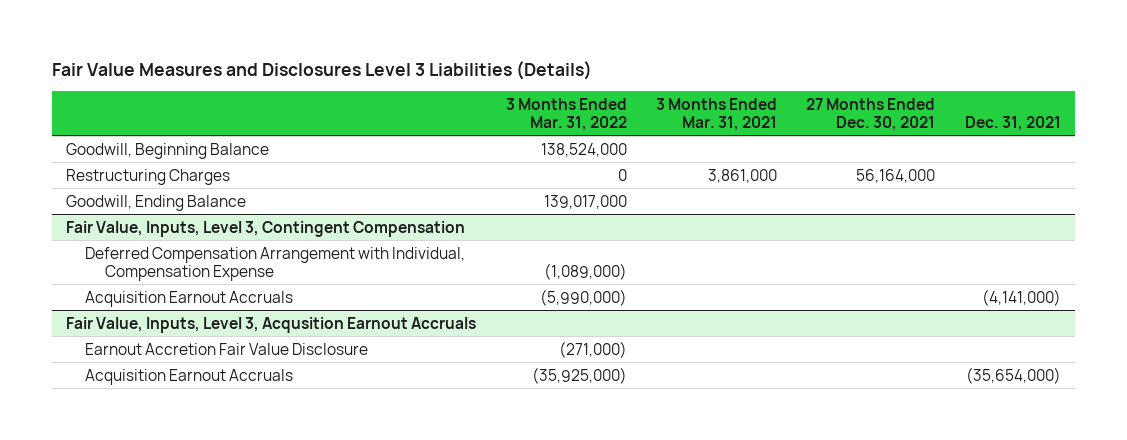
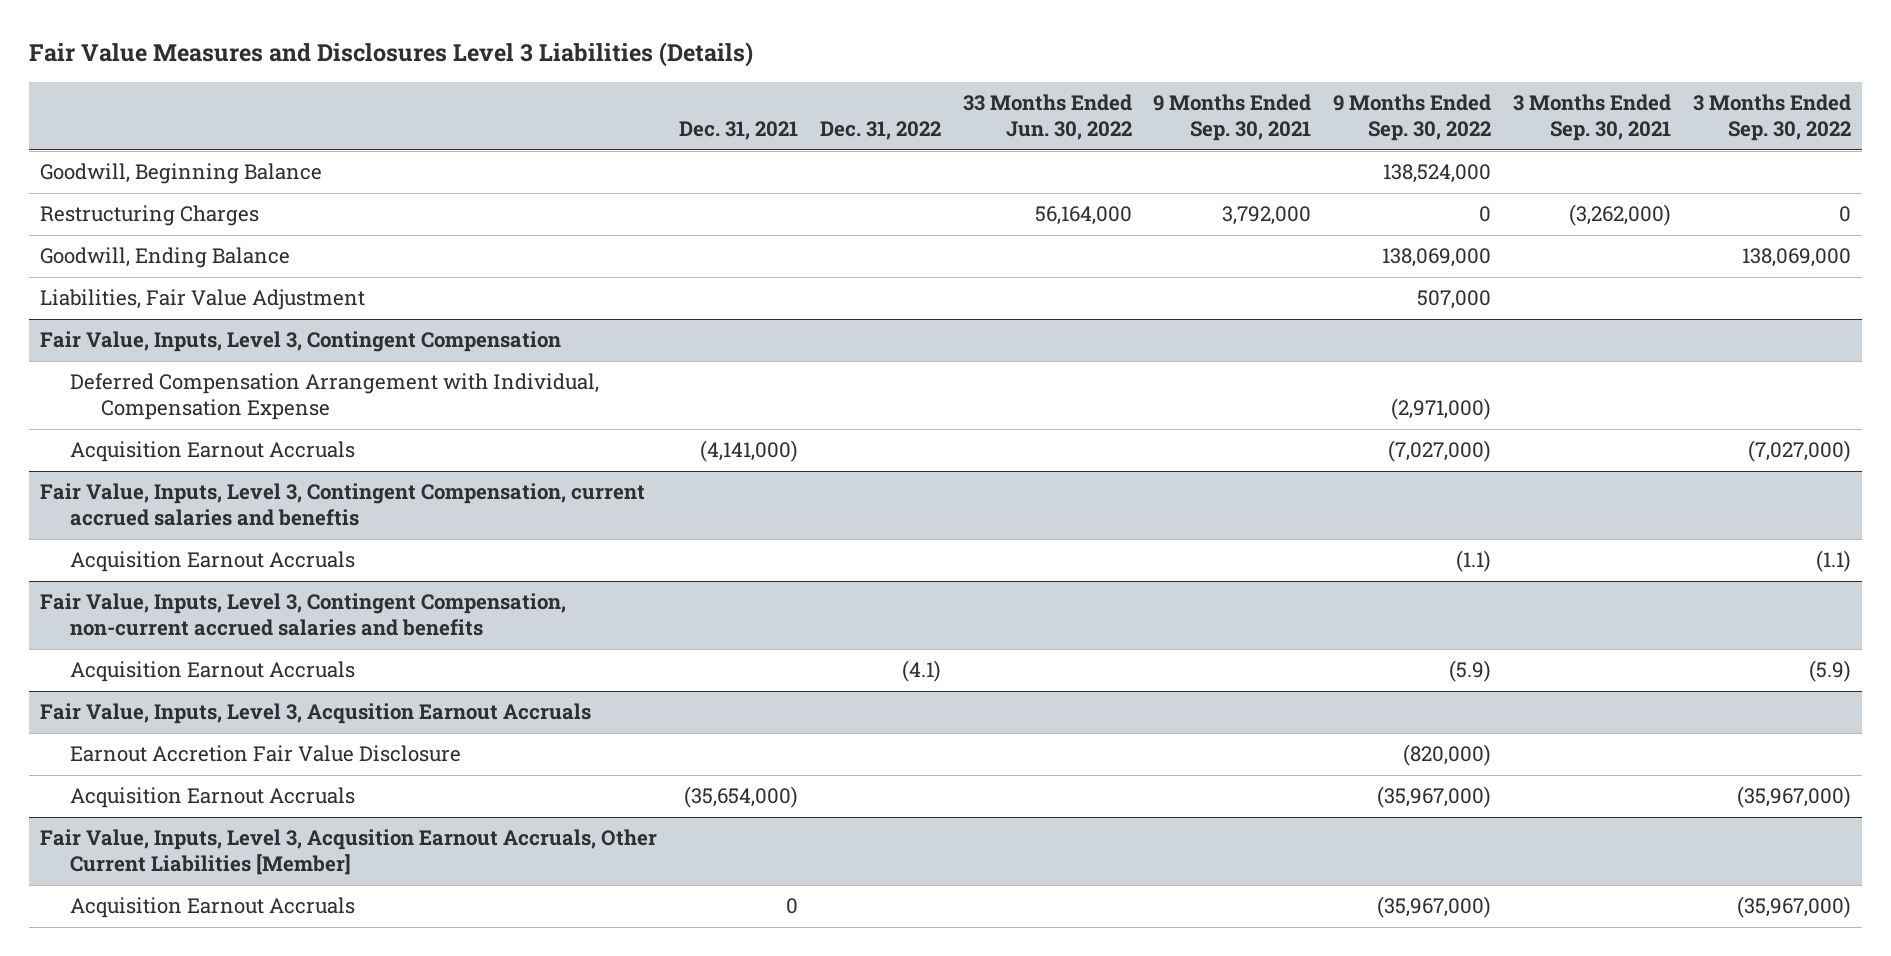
- | 3 Months Ended Mar. 31, 2022 | 3 Months Ended Mar. 31, 2021 | 27 Months Ended Dec. 30, 2021 | Dec. 31, 2021
+ | Dec. 31, 2021 | Dec. 31, 2022 | 33 Months Ended Jun. 30, 2022 | 9 Months Ended Sep. 30, 2021 | 9 Months Ended Sep. 30, 2022 | 3 Months Ended Sep. 30, 2021 | 3 Months Ended Sep. 30, 2022
+ Liabilities, Fair Value Adjustment | | | | | 507,000 | |
+ Fair Value, Inputs, Level 3, Contingent Compensation, current accrued salaries and beneftis
+ Acquisition Earnout Accruals | | | | | (1.1) | | (1.1)
+ Fair Value, Inputs, Level 3, Contingent Compensation, non-current accrued salaries and benefits
+ Acquisition Earnout Accruals | | (4.1) | | | (5.9) | | (5.9)
+ Fair Value, Inputs, Level 3, Acqusition Earnout Accruals, Other Current Liabilities [Member]
+ Acquisition Earnout Accruals | 0 | | | | (35,967,000) | | (35,967,000)

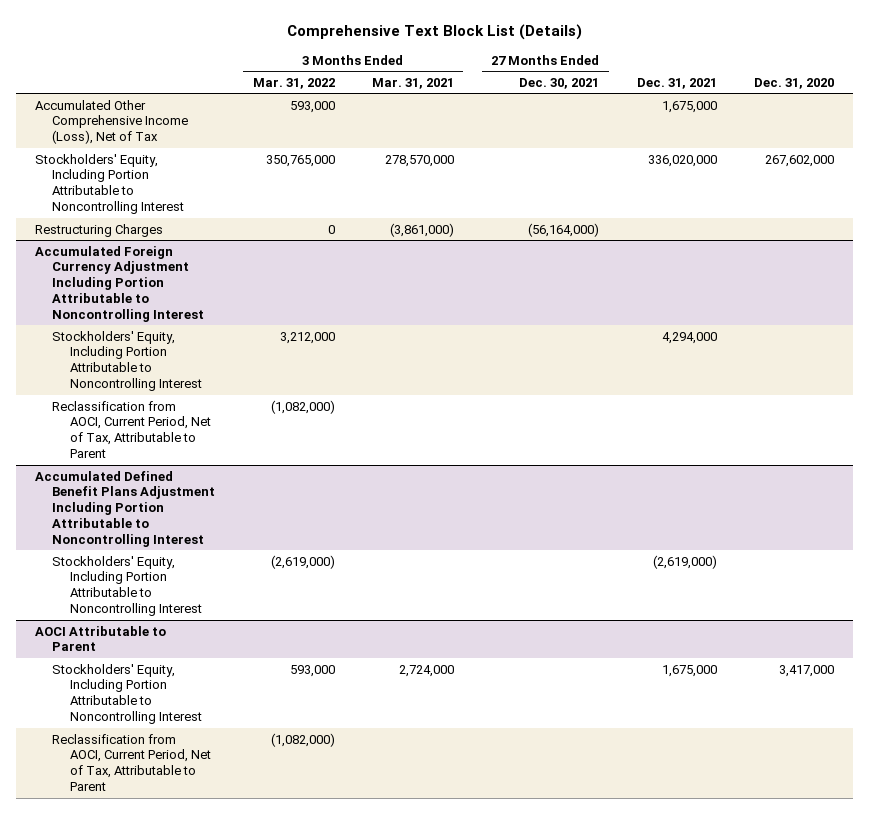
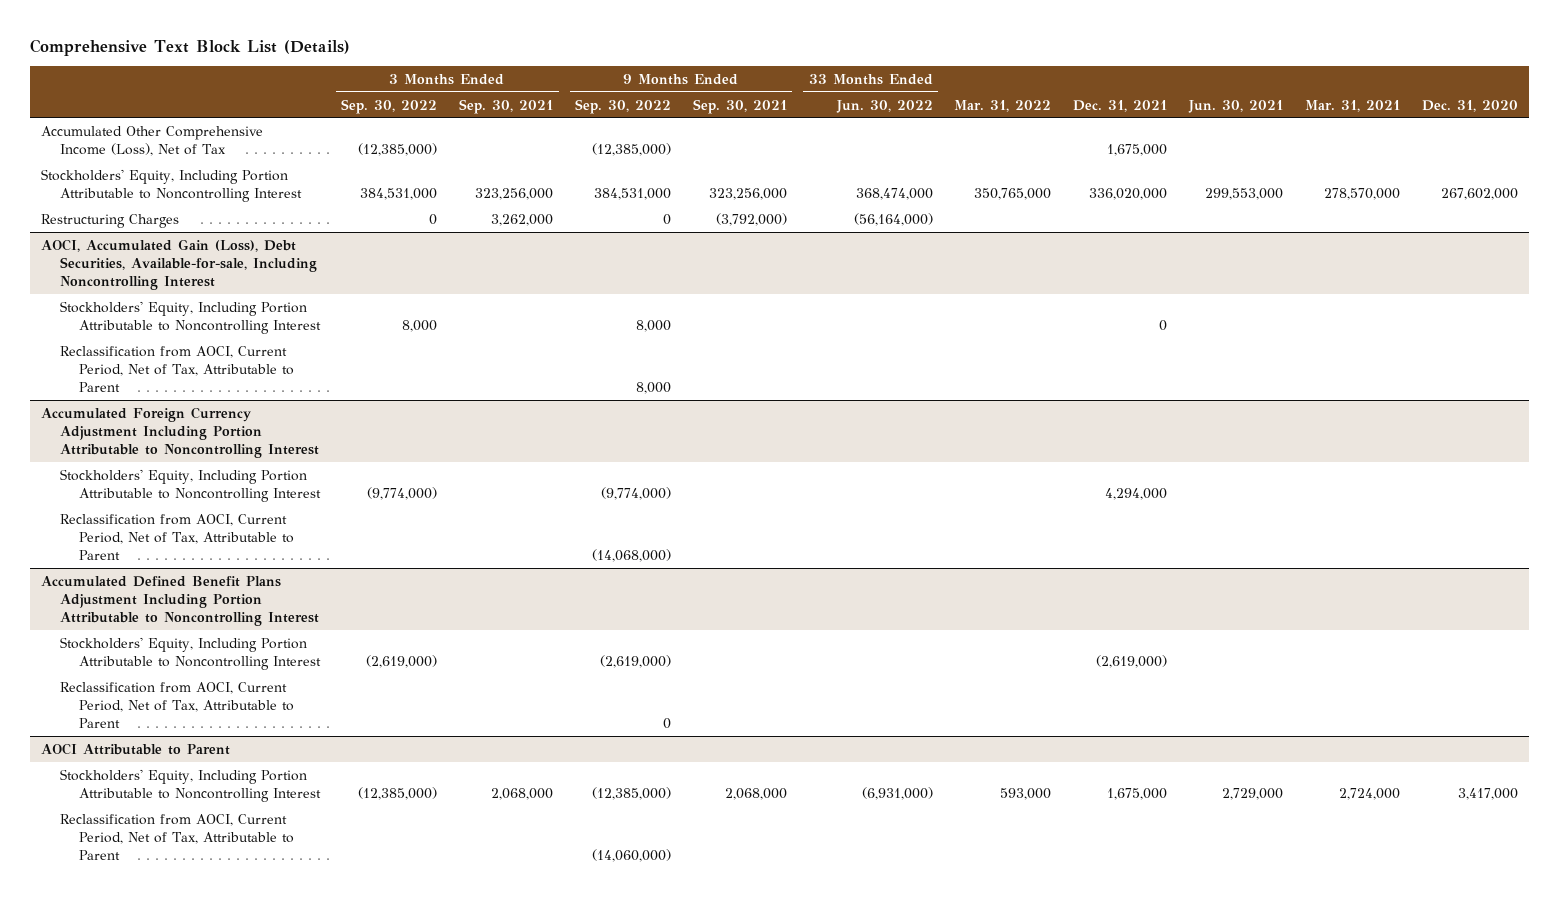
- | 3 Months Ended Mar. 31, 2022 | 3 Months Ended Mar. 31, 2021 | 27 Months Ended Dec. 30, 2021 | Dec. 31, 2021 | Dec. 31, 2020
+ | 3 Months Ended Sep. 30, 2022 | 3 Months Ended Sep. 30, 2021 | 9 Months Ended Sep. 30, 2022 | 9 Months Ended Sep. 30, 2021 | 33 Months Ended Jun. 30, 2022 | Mar. 31, 2022 | Dec. 31, 2021 | Jun. 30, 2021 | Mar. 31, 2021 | Dec. 31, 2020
+ AOCI, Accumulated Gain (Loss), Debt Securities, Available-for-sale, Including Noncontrolling Interest
+ Stockholders' Equity, Including Portion Attributable to Noncontrolling Interest | 8,000 | | 8,000 | | | | 0 | | |
+ Reclassification from AOCI, Current Period, Net of Tax, Attributable to Parent | | | 8,000 | | | | | | |
@ Accumulated Defined Benefit Plans Adjustment Including Portion Attributable to Noncontrolling Interest
+ Reclassification from AOCI, Current Period, Net of Tax, Attributable to Parent | | | 0 | | | | | | |

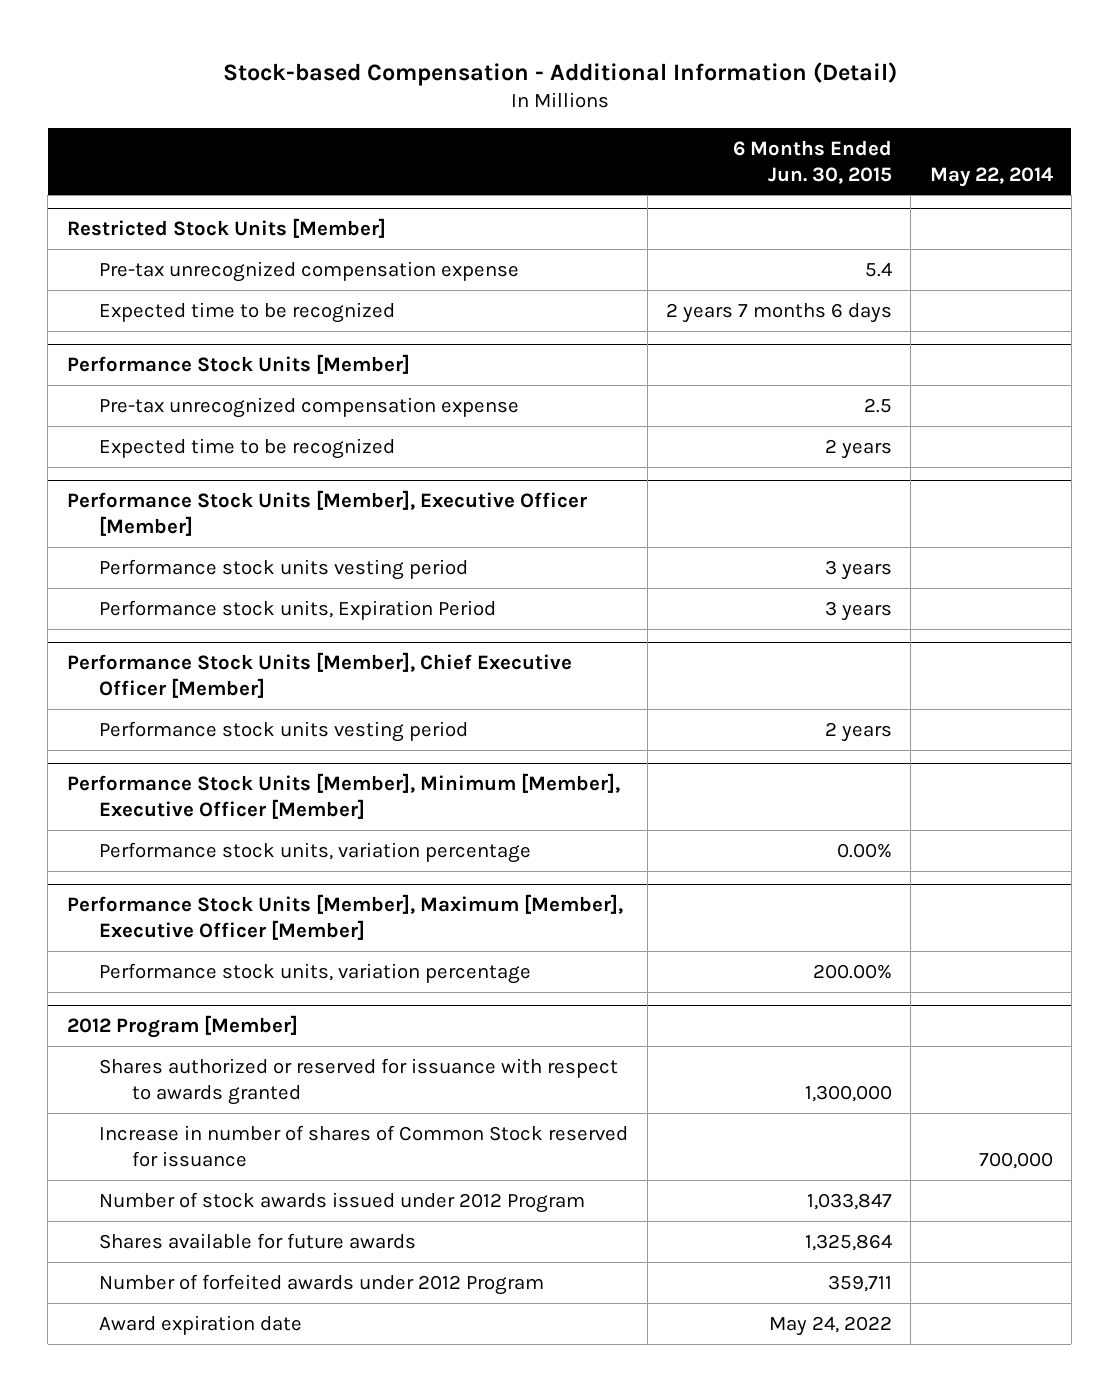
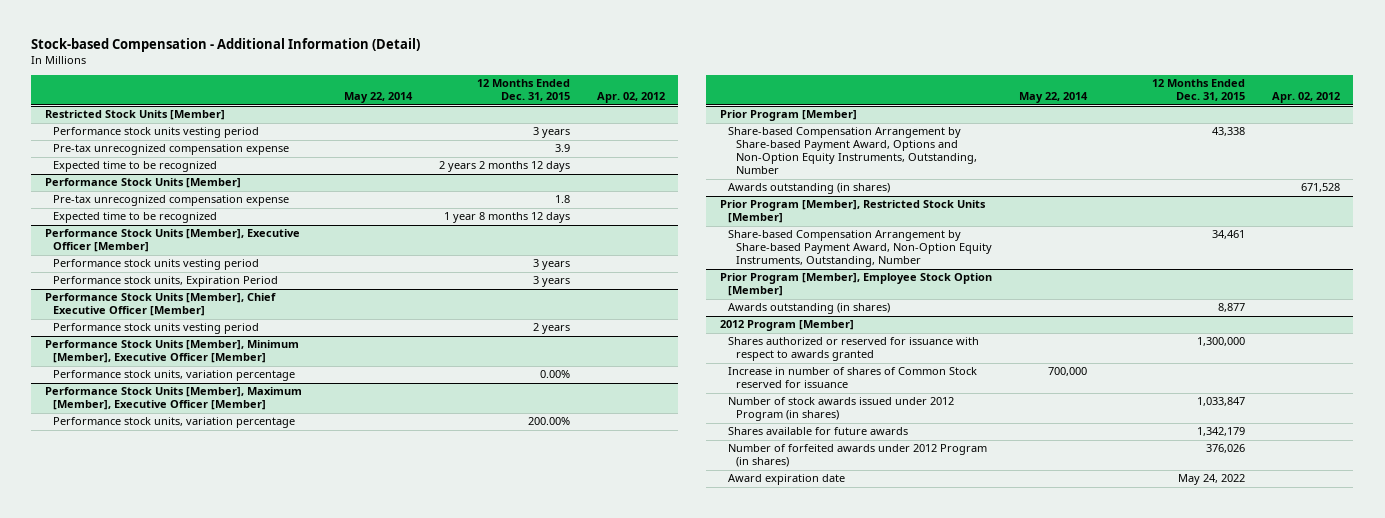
- | 6 Months Ended Jun. 30, 2015 | May 22, 2014
+ | May 22, 2014 | 12 Months Ended Dec. 31, 2015 | Apr. 02, 2012
@ Restricted Stock Units [Member]
+ Performance stock units vesting period | | 3 years |
+ Prior Program [Member]
+ Share-based Compensation Arrangement by Share-based Payment Award, Options and Non-Option Equity Instruments, Outstanding, Number | | 43,338 |
+ Awards outstanding (in shares) | | | 671,528
+ Prior Program [Member], Restricted Stock Units [Member]
+ Share-based Compensation Arrangement by Share-based Payment Award, Non-Option Equity Instruments, Outstanding, Number | | 34,461 |
+ Prior Program [Member], Employee Stock Option [Member]
+ Awards outstanding (in shares) | | 8,877 |
@ 2012 Program [Member]
- Number of stock awards issued under 2012 Program | 1,033,847 |
+ Number of stock awards issued under 2012 Program (in shares) | | 1,033,847 |
- Number of forfeited awards under 2012 Program | 359,711 |
+ Number of forfeited awards under 2012 Program (in shares) | | 376,026 |

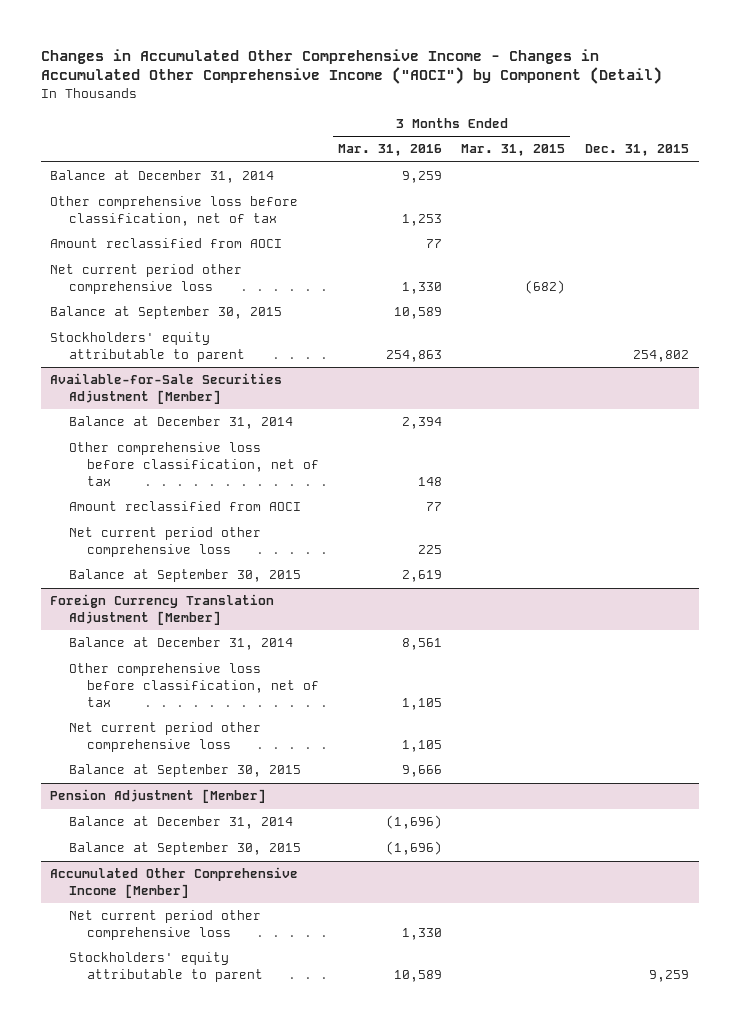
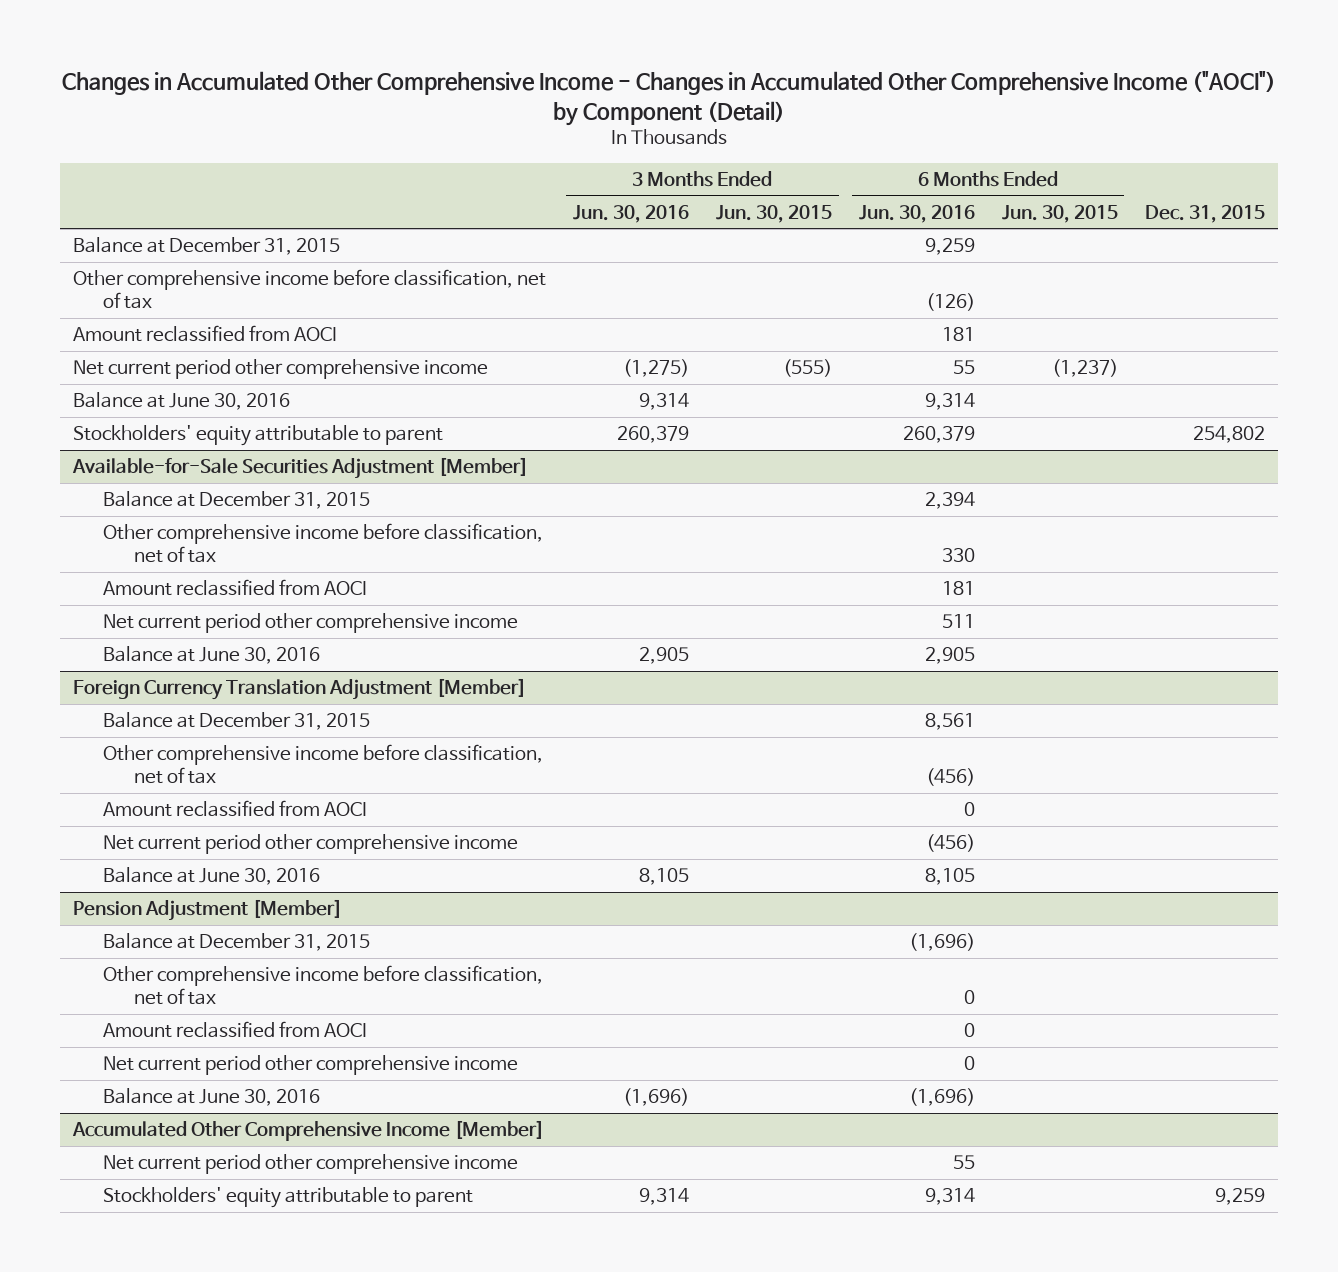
- | 3 Months Ended Mar. 31, 2016 | 3 Months Ended Mar. 31, 2015 | Dec. 31, 2015
+ | 3 Months Ended Jun. 30, 2016 | 3 Months Ended Jun. 30, 2015 | 6 Months Ended Jun. 30, 2016 | 6 Months Ended Jun. 30, 2015 | Dec. 31, 2015
- Balance at December 31, 2014 | 9,259 | |
- Other comprehensive loss before classification, net of tax | 1,253 | |
+ Balance at December 31, 2015 | | | 9,259 | |
+ Other comprehensive income before classification, net of tax | | | (126) | |
- Net current period other comprehensive loss | 1,330 | (682) |
- Balance at September 30, 2015 | 10,589 | |
+ Net current period other comprehensive income | (1,275) | (555) | 55 | (1,237) |
+ Balance at June 30, 2016 | 9,314 | | 9,314 | |
@ Available-for-Sale Securities Adjustment [Member]
- Balance at December 31, 2014 | 2,394 | |
- Other comprehensive loss before classification, net of tax | 148 | |
+ Balance at December 31, 2015 | | | 2,394 | |
+ Other comprehensive income before classification, net of tax | | | 330 | |
- Net current period other comprehensive loss | 225 | |
- Balance at September 30, 2015 | 2,619 | |
+ Net current period other comprehensive income | | | 511 | |
+ Balance at June 30, 2016 | 2,905 | | 2,905 | |
@ Foreign Currency Translation Adjustment [Member]
- Balance at December 31, 2014 | 8,561 | |
- Other comprehensive loss before classification, net of tax | 1,105 | |
- Net current period other comprehensive loss | 1,105 | |
- Balance at September 30, 2015 | 9,666 | |
+ Balance at December 31, 2015 | | | 8,561 | |
+ Other comprehensive income before classification, net of tax | | | (456) | |
+ Amount reclassified from AOCI | | | 0 | |
+ Net current period other comprehensive income | | | (456) | |
+ Balance at June 30, 2016 | 8,105 | | 8,105 | |
@ Pension Adjustment [Member]
- Balance at December 31, 2014 | (1,696) | |
- Balance at September 30, 2015 | (1,696) | |
+ Balance at December 31, 2015 | | | (1,696) | |
+ Other comprehensive income before classification, net of tax | | | 0 | |
+ Amount reclassified from AOCI | | | 0 | |
+ Net current period other comprehensive income | | | 0 | |
+ Balance at June 30, 2016 | (1,696) | | (1,696) | |
@ Accumulated Other Comprehensive Income [Member]
- Net current period other comprehensive loss | 1,330 | |
+ Net current period other comprehensive income | | | 55 | |

